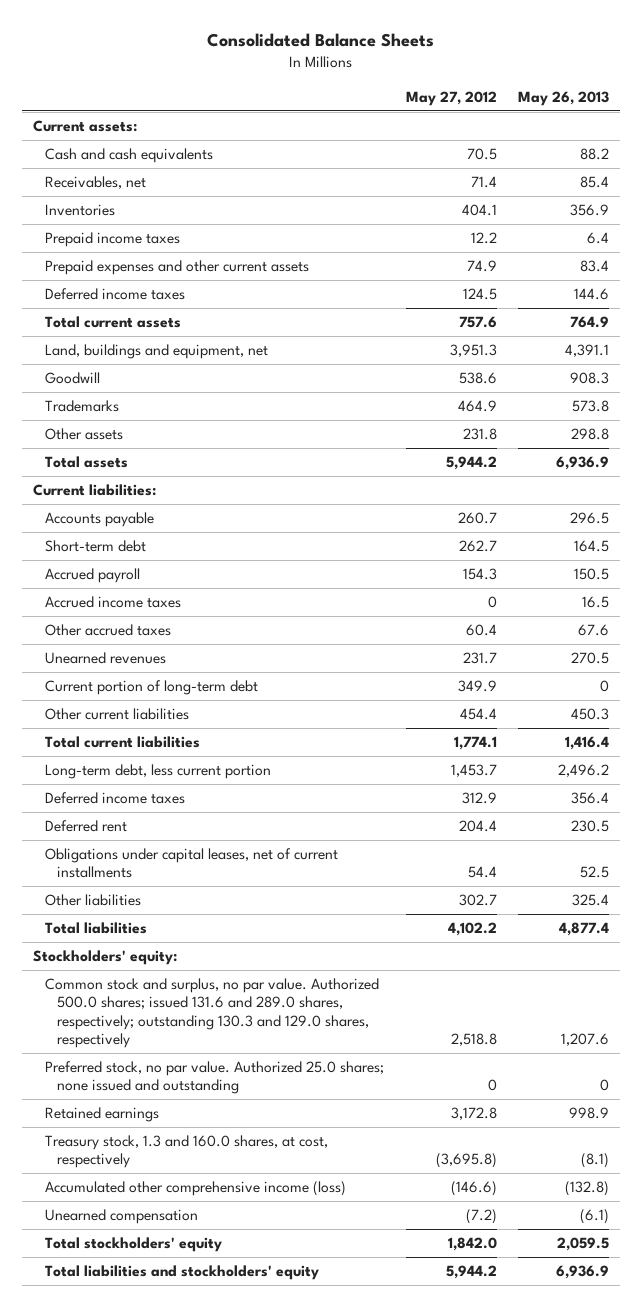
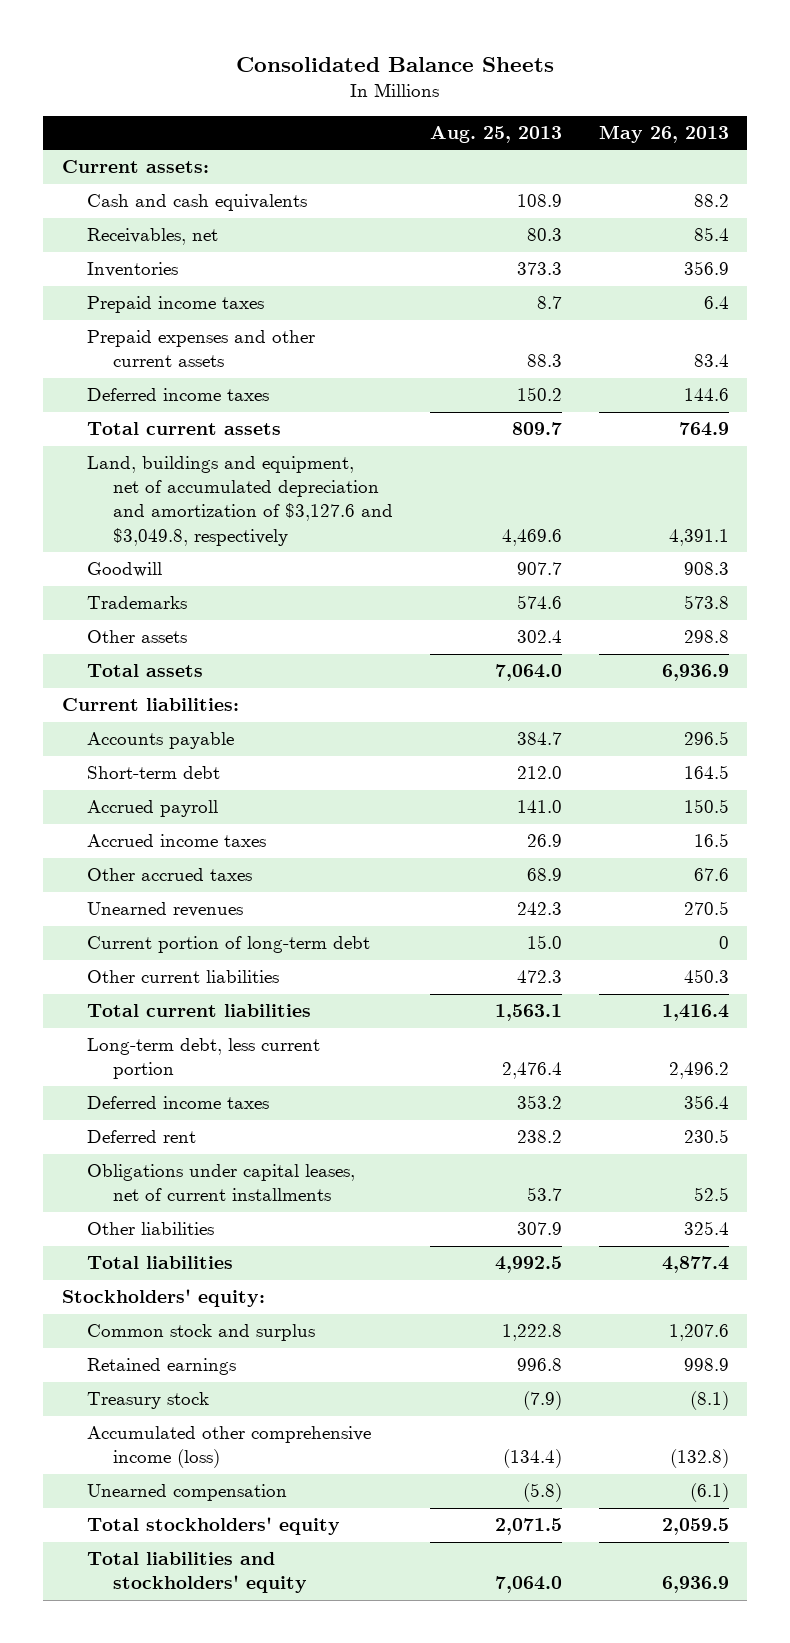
- | May 27, 2012 | May 26, 2013
+ | Aug. 25, 2013 | May 26, 2013
- Land, buildings and equipment, net | 3,951.3 | 4,391.1
+ Land, buildings and equipment, net of accumulated depreciation and amortization of $3,127.6 and $3,049.8, respectively | 4,469.6 | 4,391.1
- Common stock and surplus, no par value. Authorized 500.0 shares; issued 131.6 and 289.0 shares, respectively; outstanding 130.3 and 129.0 shares, respectively | 2,518.8 | 1,207.6
- Preferred stock, no par value. Authorized 25.0 shares; none issued and outstanding | 0 | 0
+ Common stock and surplus | 1,222.8 | 1,207.6
- Treasury stock, 1.3 and 160.0 shares, at cost, respectively | (3,695.8) | (8.1)
+ Treasury stock | (7.9) | (8.1)

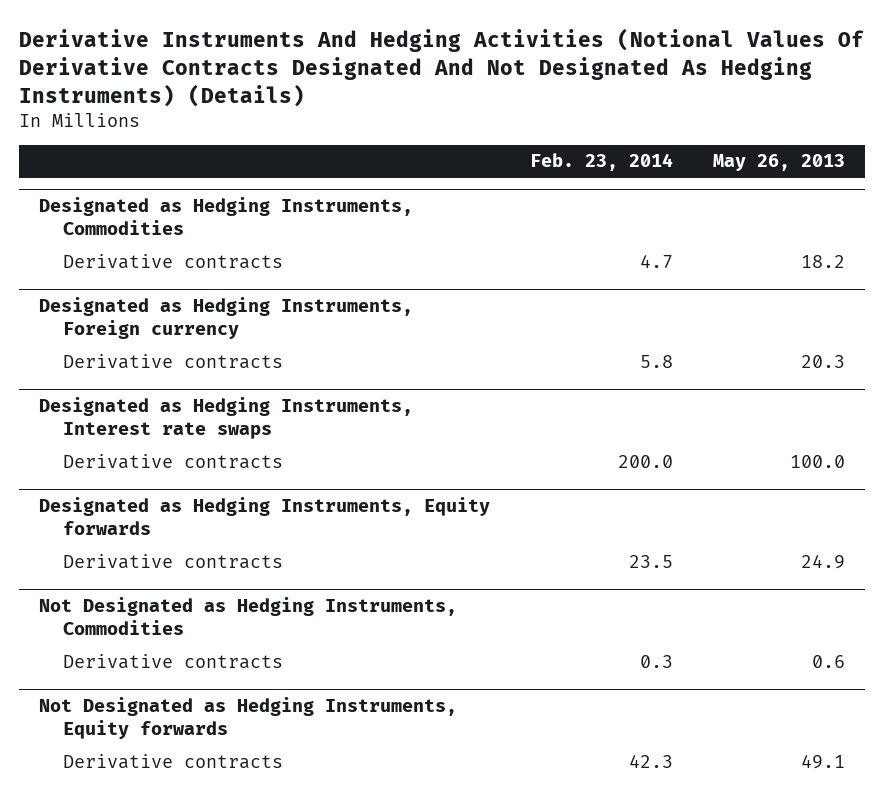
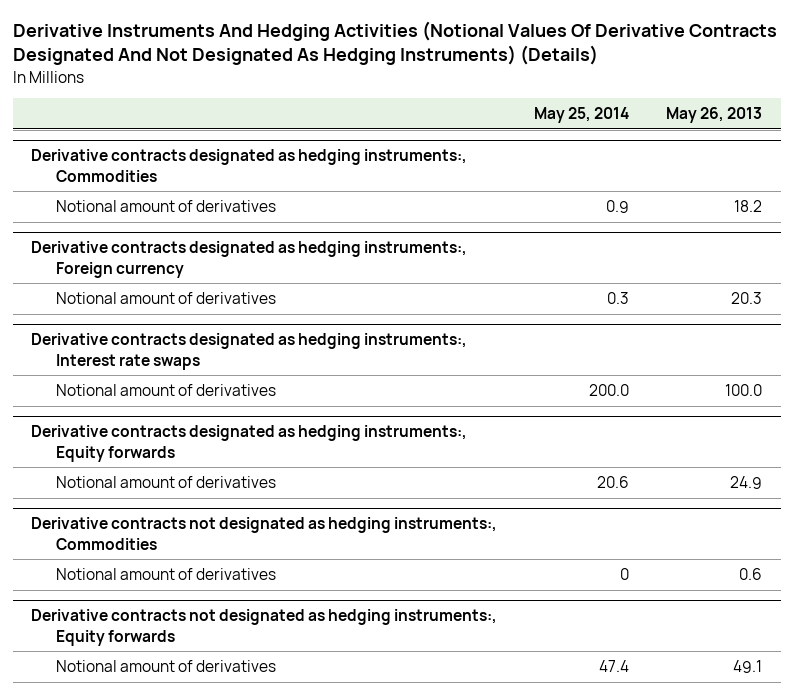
- | Feb. 23, 2014 | May 26, 2013
+ | May 25, 2014 | May 26, 2013
- Designated as Hedging Instruments, Commodities
- Derivative contracts | 4.7 | 18.2
- Designated as Hedging Instruments, Foreign currency
- Derivative contracts | 5.8 | 20.3
- Designated as Hedging Instruments, Interest rate swaps
- Derivative contracts | 200.0 | 100.0
- Designated as Hedging Instruments, Equity forwards
- Derivative contracts | 23.5 | 24.9
- Not Designated as Hedging Instruments, Commodities
- Derivative contracts | 0.3 | 0.6
- Not Designated as Hedging Instruments, Equity forwards
- Derivative contracts | 42.3 | 49.1
+ Derivative contracts designated as hedging instruments:, Commodities
+ Notional amount of derivatives | 0.9 | 18.2
+ Derivative contracts designated as hedging instruments:, Foreign currency
+ Notional amount of derivatives | 0.3 | 20.3
+ Derivative contracts designated as hedging instruments:, Interest rate swaps
+ Notional amount of derivatives | 200.0 | 100.0
+ Derivative contracts designated as hedging instruments:, Equity forwards
+ Notional amount of derivatives | 20.6 | 24.9
+ Derivative contracts not designated as hedging instruments:, Commodities
+ Notional amount of derivatives | 0 | 0.6
+ Derivative contracts not designated as hedging instruments:, Equity forwards
+ Notional amount of derivatives | 47.4 | 49.1

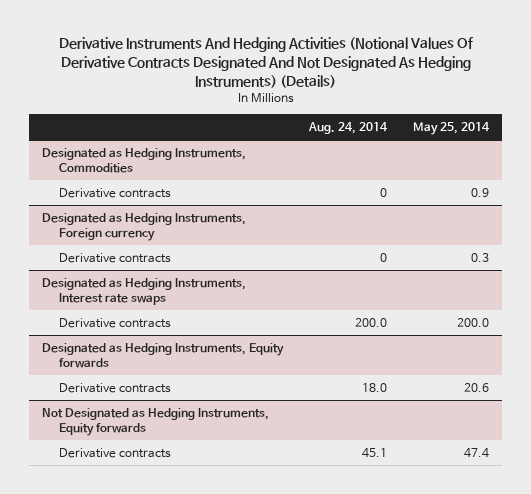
- | May 25, 2014 | May 26, 2013
+ | Aug. 24, 2014 | May 25, 2014
- Derivative contracts designated as hedging instruments:, Commodities
- Notional amount of derivatives | 0.9 | 18.2
- Derivative contracts designated as hedging instruments:, Foreign currency
- Notional amount of derivatives | 0.3 | 20.3
- Derivative contracts designated as hedging instruments:, Interest rate swaps
- Notional amount of derivatives | 200.0 | 100.0
- Derivative contracts designated as hedging instruments:, Equity forwards
- Notional amount of derivatives | 20.6 | 24.9
- Derivative contracts not designated as hedging instruments:, Commodities
- Notional amount of derivatives | 0 | 0.6
- Derivative contracts not designated as hedging instruments:, Equity forwards
- Notional amount of derivatives | 47.4 | 49.1
+ Designated as Hedging Instruments, Commodities
+ Derivative contracts | 0 | 0.9
+ Designated as Hedging Instruments, Foreign currency
+ Derivative contracts | 0 | 0.3
+ Designated as Hedging Instruments, Interest rate swaps
+ Derivative contracts | 200.0 | 200.0
+ Designated as Hedging Instruments, Equity forwards
+ Derivative contracts | 18.0 | 20.6
+ Not Designated as Hedging Instruments, Equity forwards
+ Derivative contracts | 45.1 | 47.4

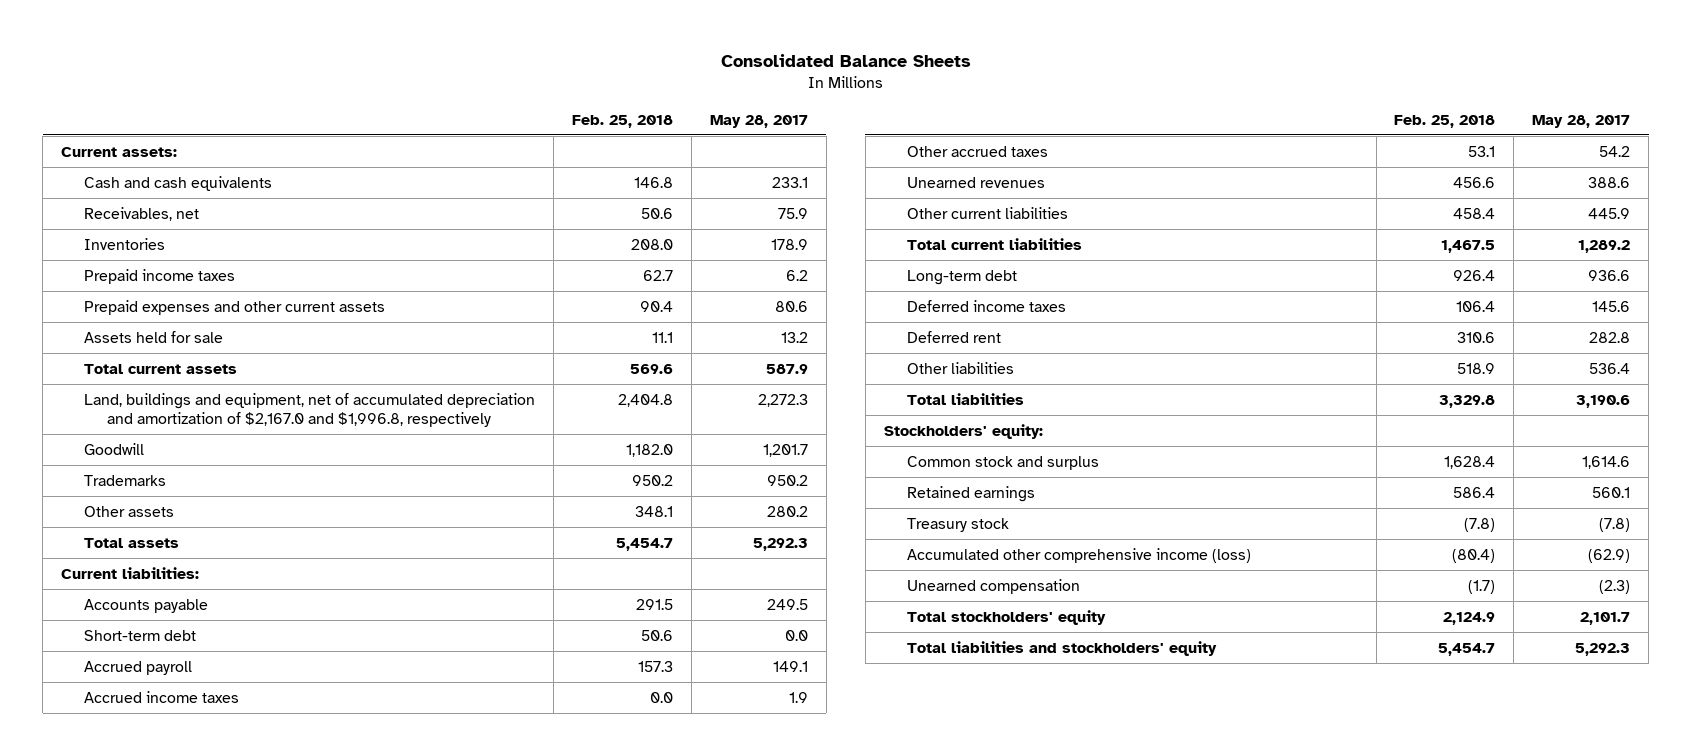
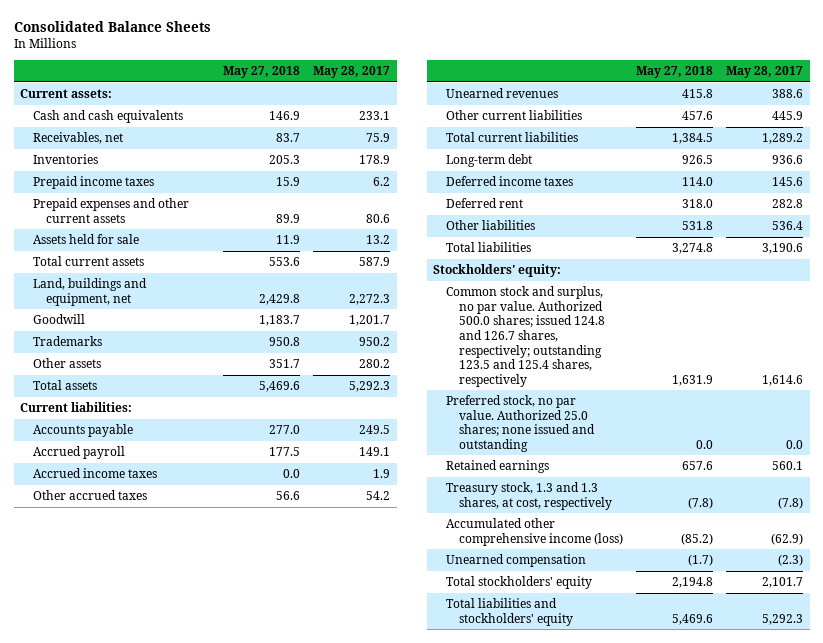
- | Feb. 25, 2018 | May 28, 2017
+ | May 27, 2018 | May 28, 2017
- Land, buildings and equipment, net of accumulated depreciation and amortization of $2,167.0 and $1,996.8, respectively | 2,404.8 | 2,272.3
+ Land, buildings and equipment, net | 2,429.8 | 2,272.3
- Short-term debt | 50.6 | 0.0
- Common stock and surplus | 1,628.4 | 1,614.6
+ Common stock and surplus, no par value. Authorized 500.0 shares; issued 124.8 and 126.7 shares, respectively; outstanding 123.5 and 125.4 shares, respectively | 1,631.9 | 1,614.6
+ Preferred stock, no par value. Authorized 25.0 shares; none issued and outstanding | 0.0 | 0.0
- Treasury stock | (7.8) | (7.8)
+ Treasury stock, 1.3 and 1.3 shares, at cost, respectively | (7.8) | (7.8)

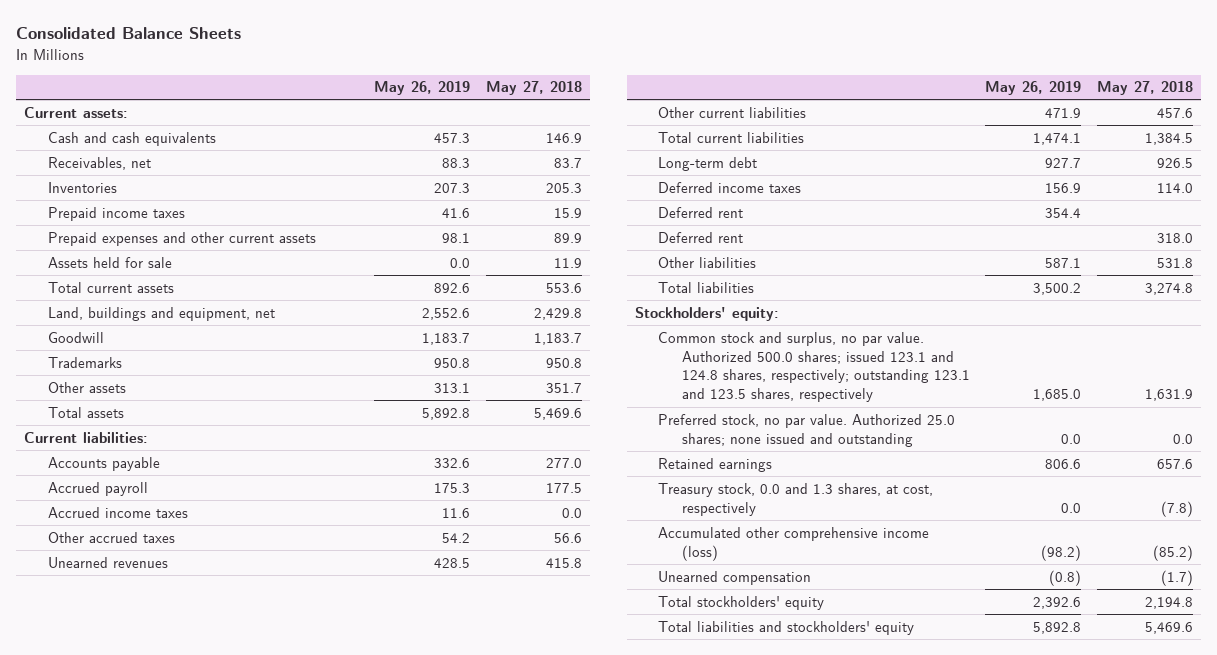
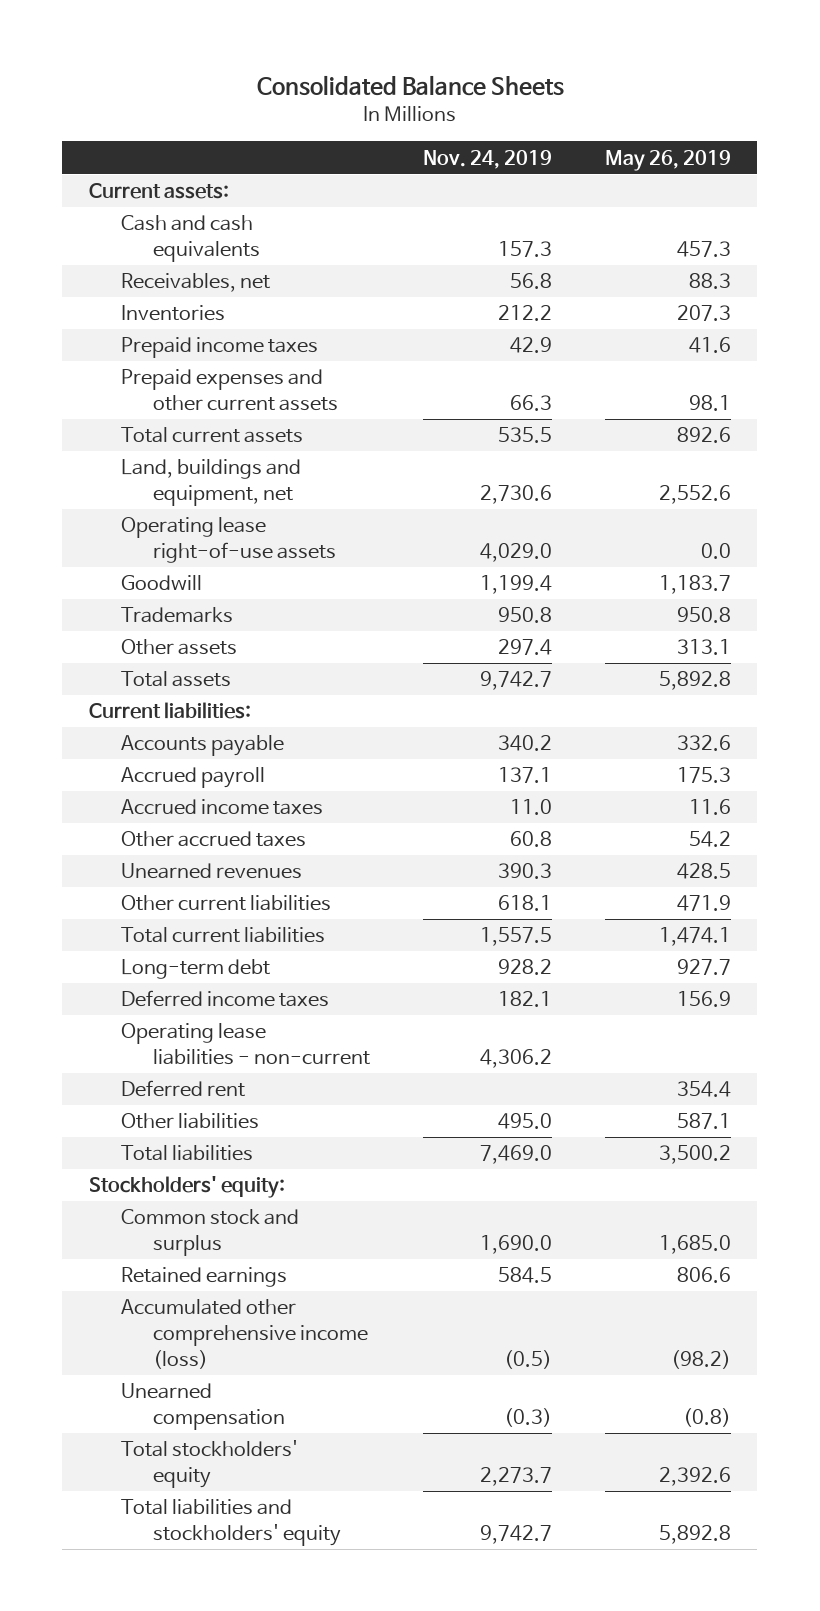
- | May 26, 2019 | May 27, 2018
+ | Nov. 24, 2019 | May 26, 2019
- Assets held for sale | 0.0 | 11.9
+ Operating lease right-of-use assets | 4,029.0 | 0.0
+ Operating lease liabilities - non-current | 4,306.2 |
- Deferred rent | | 318.0
- Common stock and surplus, no par value. Authorized 500.0 shares; issued 123.1 and 124.8 shares, respectively; outstanding 123.1 and 123.5 shares, respectively | 1,685.0 | 1,631.9
- Preferred stock, no par value. Authorized 25.0 shares; none issued and outstanding | 0.0 | 0.0
+ Common stock and surplus | 1,690.0 | 1,685.0
- Treasury stock, 0.0 and 1.3 shares, at cost, respectively | 0.0 | (7.8)

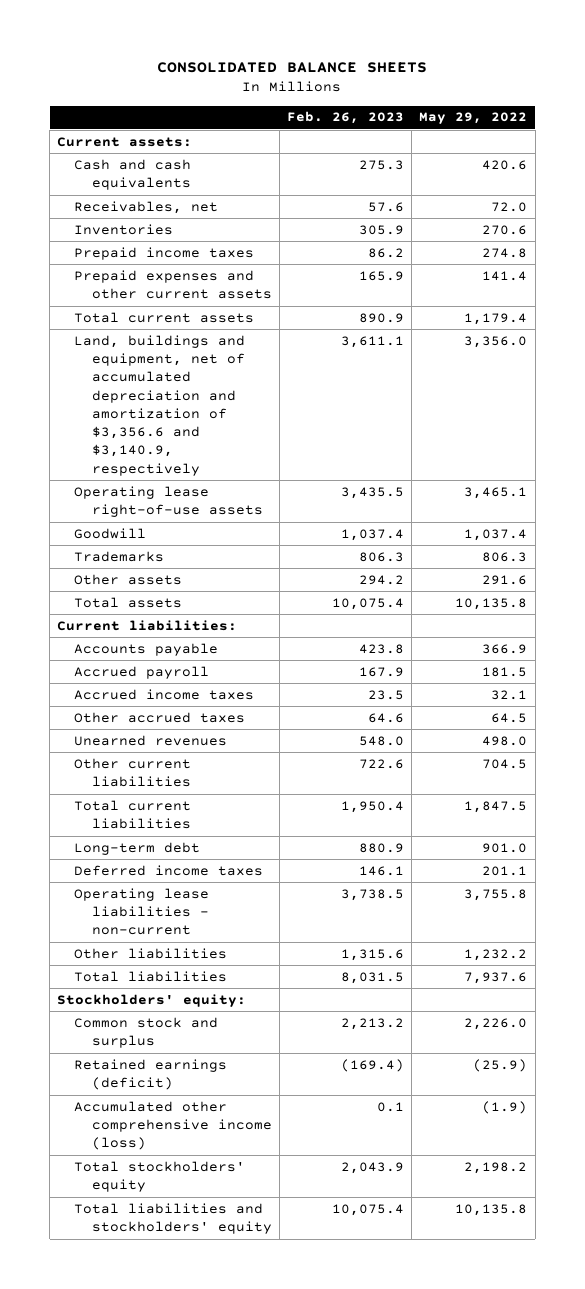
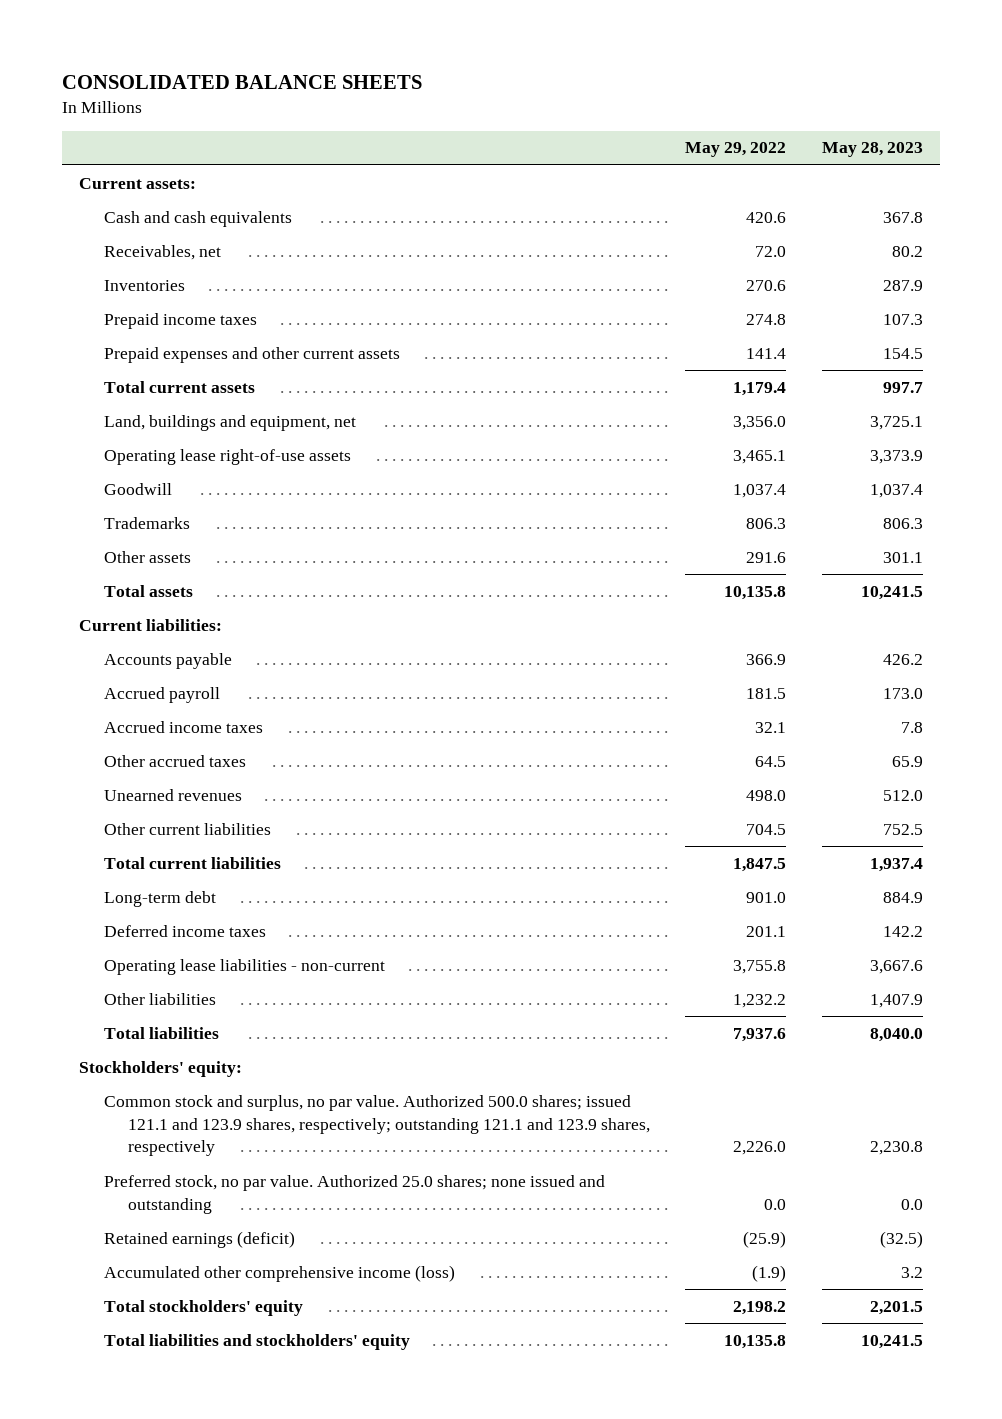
- | Feb. 26, 2023 | May 29, 2022
+ | May 29, 2022 | May 28, 2023
- Land, buildings and equipment, net of accumulated depreciation and amortization of $3,356.6 and $3,140.9, respectively | 3,611.1 | 3,356.0
+ Land, buildings and equipment, net | 3,356.0 | 3,725.1
- Common stock and surplus | 2,213.2 | 2,226.0
+ Common stock and surplus, no par value. Authorized 500.0 shares; issued 121.1 and 123.9 shares, respectively; outstanding 121.1 and 123.9 shares, respectively | 2,226.0 | 2,230.8
+ Preferred stock, no par value. Authorized 25.0 shares; none issued and outstanding | 0.0 | 0.0

